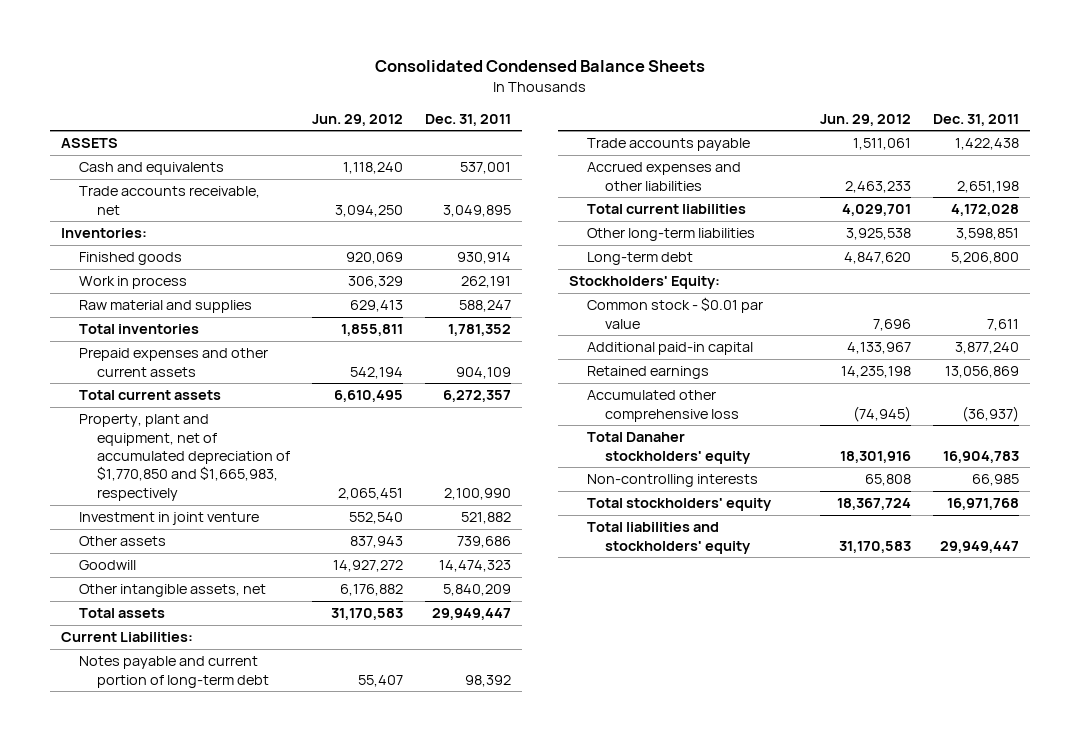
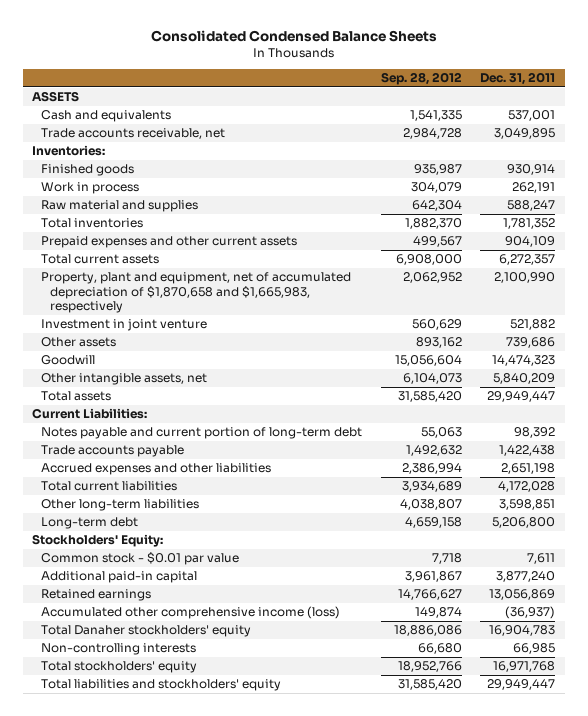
- | Jun. 29, 2012 | Dec. 31, 2011
+ | Sep. 28, 2012 | Dec. 31, 2011
- Property, plant and equipment, net of accumulated depreciation of $1,770,850 and $1,665,983, respectively | 2,065,451 | 2,100,990
+ Property, plant and equipment, net of accumulated depreciation of $1,870,658 and $1,665,983, respectively | 2,062,952 | 2,100,990
- Accumulated other comprehensive loss | (74,945) | (36,937)
+ Accumulated other comprehensive income (loss) | 149,874 | (36,937)

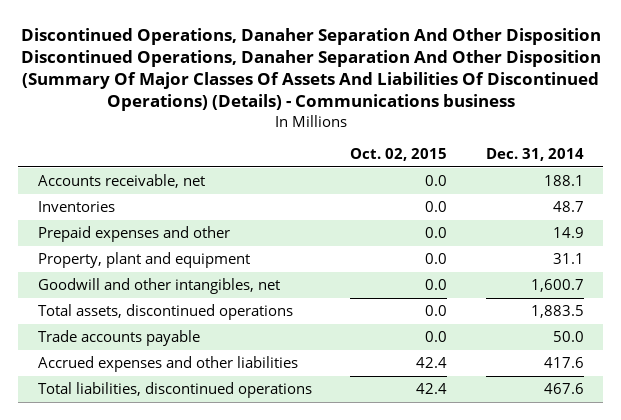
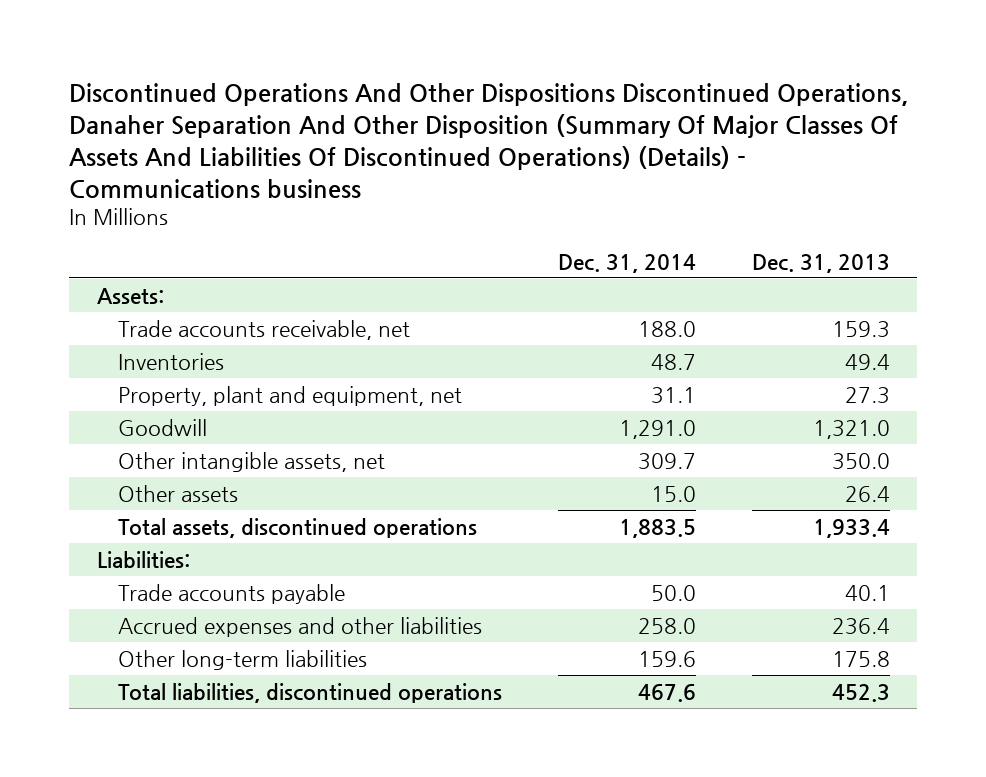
- Discontinued Operations, Danaher Separation And Other Disposition Discontinued Operations, Danaher Separation And Other Disposition (Summary Of Major Classes Of Assets And Liabilities Of Discontinued Operations) (Details) - Communications business
+ Discontinued Operations And Other Dispositions Discontinued Operations, Danaher Separation And Other Disposition (Summary Of Major Classes Of Assets And Liabilities Of Discontinued Operations) (Details) - Communications business
- | Oct. 02, 2015 | Dec. 31, 2014
+ | Dec. 31, 2014 | Dec. 31, 2013
- Accounts receivable, net | 0.0 | 188.1
+ Assets:
+ Trade accounts receivable, net | 188.0 | 159.3
- Prepaid expenses and other | 0.0 | 14.9
- Property, plant and equipment | 0.0 | 31.1
- Goodwill and other intangibles, net | 0.0 | 1,600.7
+ Property, plant and equipment, net | 31.1 | 27.3
+ Goodwill | 1,291.0 | 1,321.0
+ Other intangible assets, net | 309.7 | 350.0
+ Other assets | 15.0 | 26.4
+ Liabilities:
- Accrued expenses and other liabilities | 42.4 | 417.6
+ Accrued expenses and other liabilities | 258.0 | 236.4
+ Other long-term liabilities | 159.6 | 175.8

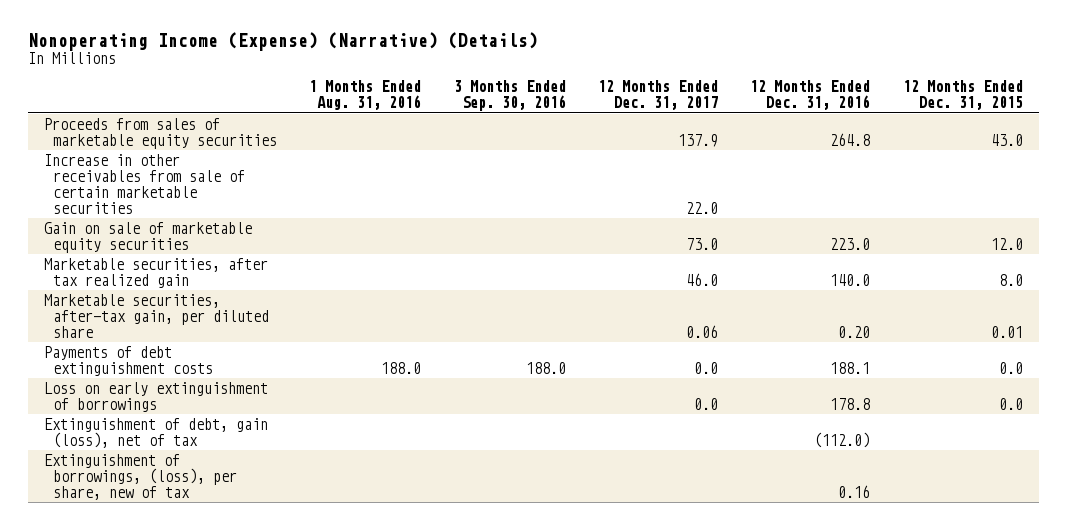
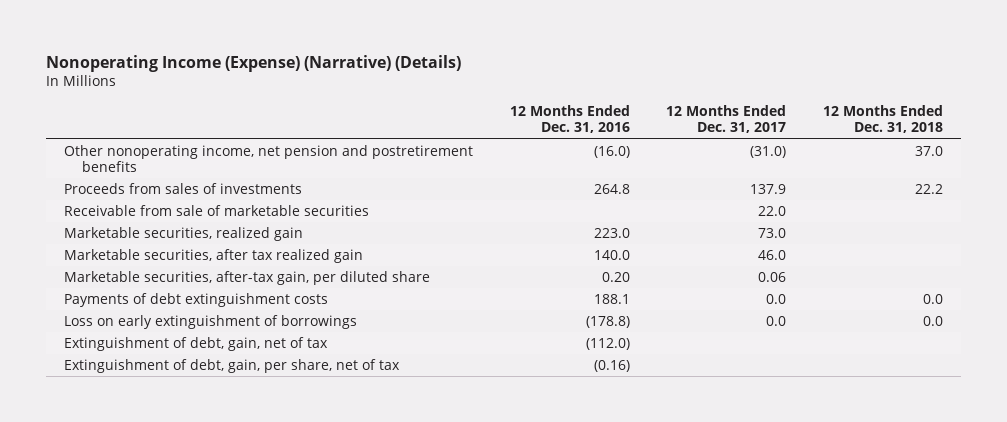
- | 1 Months Ended Aug. 31, 2016 | 3 Months Ended Sep. 30, 2016 | 12 Months Ended Dec. 31, 2017 | 12 Months Ended Dec. 31, 2016 | 12 Months Ended Dec. 31, 2015
+ | 12 Months Ended Dec. 31, 2016 | 12 Months Ended Dec. 31, 2017 | 12 Months Ended Dec. 31, 2018
- Proceeds from sales of marketable equity securities | | | 137.9 | 264.8 | 43.0
- Increase in other receivables from sale of certain marketable securities | | | 22.0 | |
- Gain on sale of marketable equity securities | | | 73.0 | 223.0 | 12.0
+ Other nonoperating income, net pension and postretirement benefits | (16.0) | (31.0) | 37.0
+ Proceeds from sales of investments | 264.8 | 137.9 | 22.2
+ Receivable from sale of marketable securities | | 22.0 |
+ Marketable securities, realized gain | 223.0 | 73.0 |
- Loss on early extinguishment of borrowings | | | 0.0 | 178.8 | 0.0
- Extinguishment of debt, gain (loss), net of tax | | | | (112.0) |
- Extinguishment of borrowings, (loss), per share, new of tax | | | | 0.16 |
+ Loss on early extinguishment of borrowings | (178.8) | 0.0 | 0.0
+ Extinguishment of debt, gain, net of tax | (112.0) | |
+ Extinguishment of debt, gain, per share, net of tax | (0.16) | |

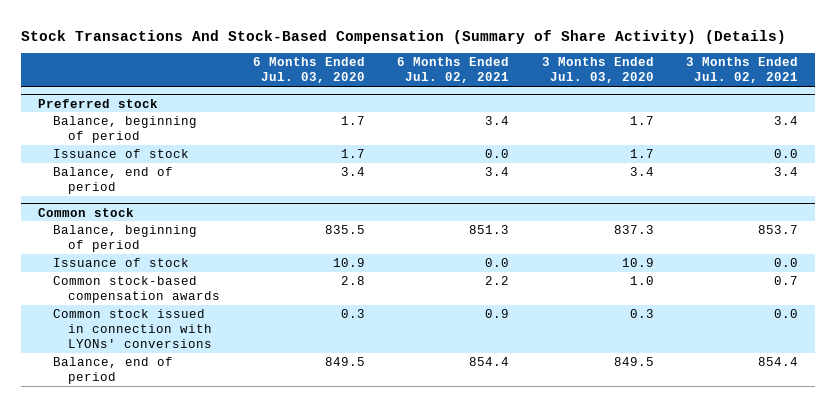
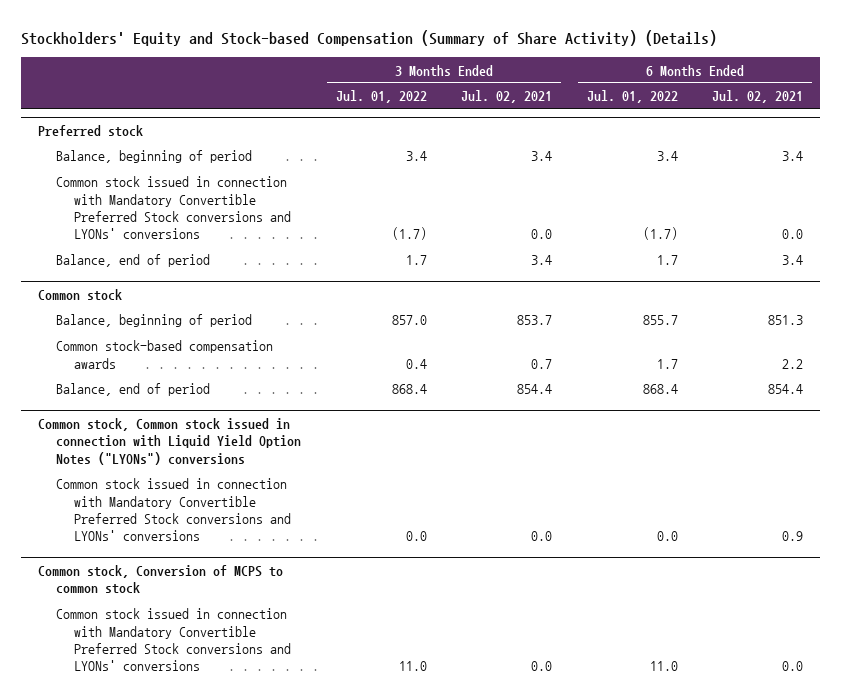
- Stock Transactions And Stock-Based Compensation (Summary of Share Activity) (Details)
+ Stockholders' Equity and Stock-based Compensation (Summary of Share Activity) (Details)
- | 6 Months Ended Jul. 03, 2020 | 6 Months Ended Jul. 02, 2021 | 3 Months Ended Jul. 03, 2020 | 3 Months Ended Jul. 02, 2021
+ | 3 Months Ended Jul. 01, 2022 | 3 Months Ended Jul. 02, 2021 | 6 Months Ended Jul. 01, 2022 | 6 Months Ended Jul. 02, 2021
@ Preferred stock
- Issuance of stock | 1.7 | 0.0 | 1.7 | 0.0
+ Common stock issued in connection with Mandatory Convertible Preferred Stock conversions and LYONs' conversions | (1.7) | 0.0 | (1.7) | 0.0
@ Common stock
- Issuance of stock | 10.9 | 0.0 | 10.9 | 0.0
- Common stock issued in connection with LYONs' conversions | 0.3 | 0.9 | 0.3 | 0.0
+ Common stock, Common stock issued in connection with Liquid Yield Option Notes ("LYONs") conversions
+ Common stock issued in connection with Mandatory Convertible Preferred Stock conversions and LYONs' conversions | 0.0 | 0.0 | 0.0 | 0.9
+ Common stock, Conversion of MCPS to common stock
+ Common stock issued in connection with Mandatory Convertible Preferred Stock conversions and LYONs' conversions | 11.0 | 0.0 | 11.0 | 0.0

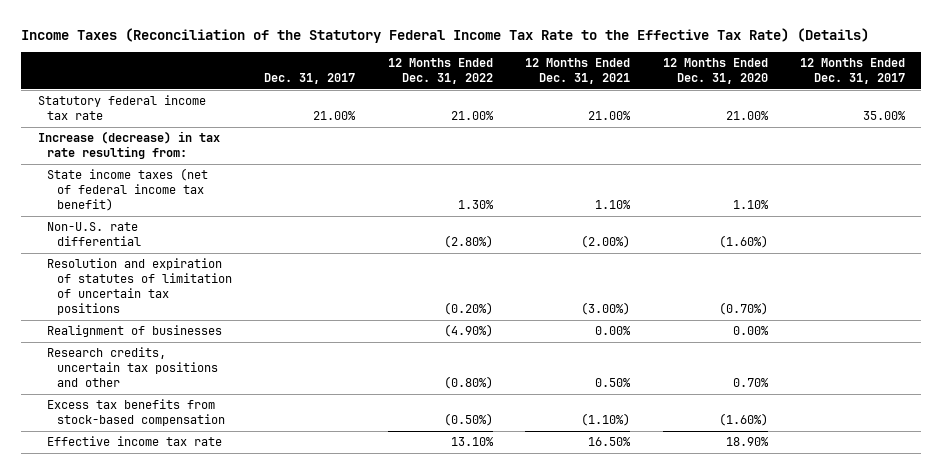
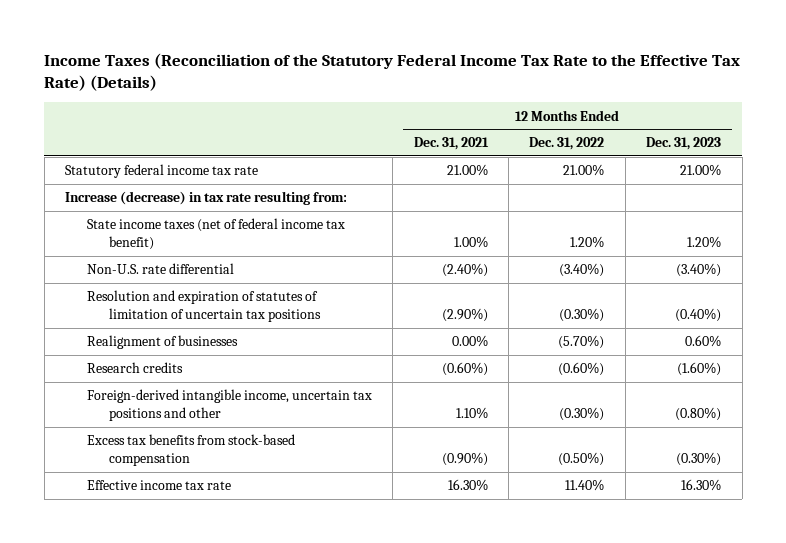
- | Dec. 31, 2017 | 12 Months Ended Dec. 31, 2022 | 12 Months Ended Dec. 31, 2021 | 12 Months Ended Dec. 31, 2020 | 12 Months Ended Dec. 31, 2017
+ | 12 Months Ended Dec. 31, 2021 | 12 Months Ended Dec. 31, 2022 | 12 Months Ended Dec. 31, 2023
- State income taxes (net of federal income tax benefit) | | 1.30% | 1.10% | 1.10% |
- Non-U.S. rate differential | | (2.80%) | (2.00%) | (1.60%) |
- Resolution and expiration of statutes of limitation of uncertain tax positions | | (0.20%) | (3.00%) | (0.70%) |
- Realignment of businesses | | (4.90%) | 0.00% | 0.00% |
- Research credits, uncertain tax positions and other | | (0.80%) | 0.50% | 0.70% |
- Excess tax benefits from stock-based compensation | | (0.50%) | (1.10%) | (1.60%) |
- Effective income tax rate | | 13.10% | 16.50% | 18.90% |
+ State income taxes (net of federal income tax benefit) | 1.00% | 1.20% | 1.20%
+ Non-U.S. rate differential | (2.40%) | (3.40%) | (3.40%)
+ Resolution and expiration of statutes of limitation of uncertain tax positions | (2.90%) | (0.30%) | (0.40%)
+ Realignment of businesses | 0.00% | (5.70%) | 0.60%
+ Research credits | (0.60%) | (0.60%) | (1.60%)
+ Foreign-derived intangible income, uncertain tax positions and other | 1.10% | (0.30%) | (0.80%)
+ Excess tax benefits from stock-based compensation | (0.90%) | (0.50%) | (0.30%)
+ Effective income tax rate | 16.30% | 11.40% | 16.30%

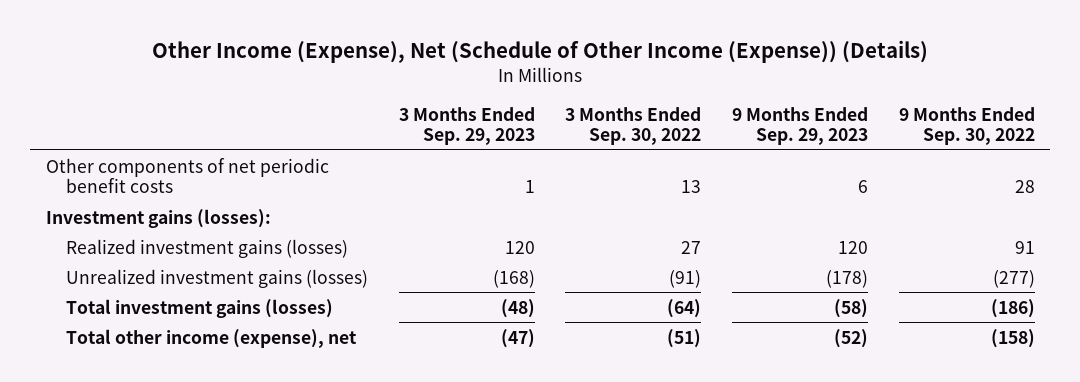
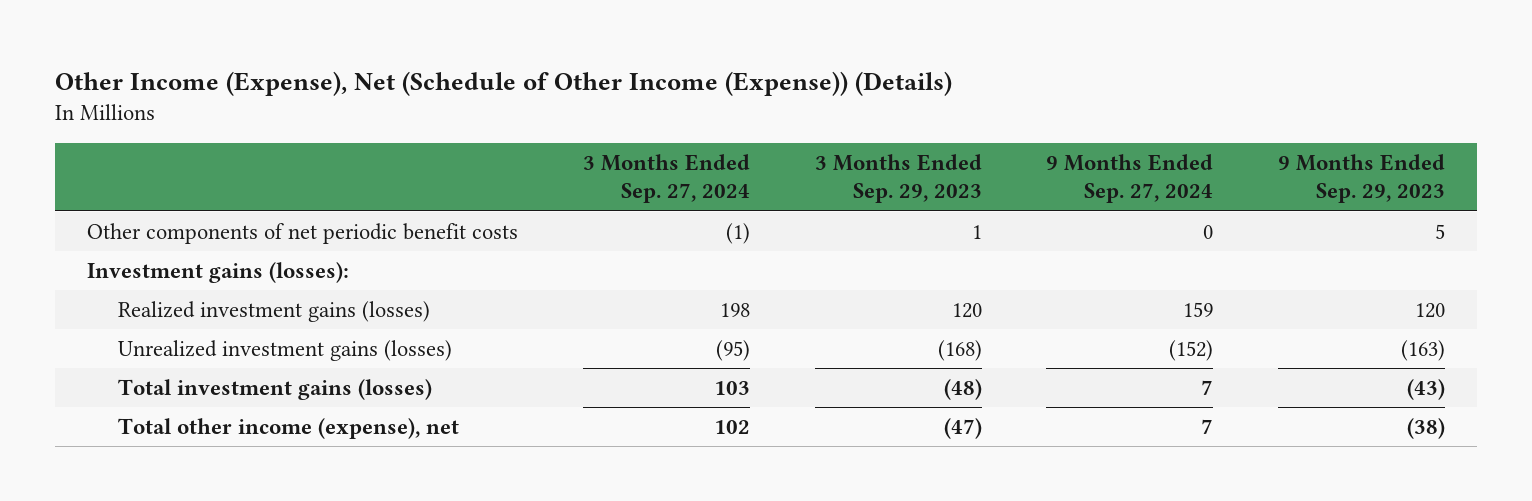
- | 3 Months Ended Sep. 29, 2023 | 3 Months Ended Sep. 30, 2022 | 9 Months Ended Sep. 29, 2023 | 9 Months Ended Sep. 30, 2022
+ | 3 Months Ended Sep. 27, 2024 | 3 Months Ended Sep. 29, 2023 | 9 Months Ended Sep. 27, 2024 | 9 Months Ended Sep. 29, 2023
- Other components of net periodic benefit costs | 1 | 13 | 6 | 28
+ Other components of net periodic benefit costs | (1) | 1 | 0 | 5
- Unrealized investment gains (losses) | (168) | (91) | (178) | (277)
- Total investment gains (losses) | (48) | (64) | (58) | (186)
- Total other income (expense), net | (47) | (51) | (52) | (158)
+ Unrealized investment gains (losses) | (95) | (168) | (152) | (163)
+ Total investment gains (losses) | 103 | (48) | 7 | (43)
+ Total other income (expense), net | 102 | (47) | 7 | (38)

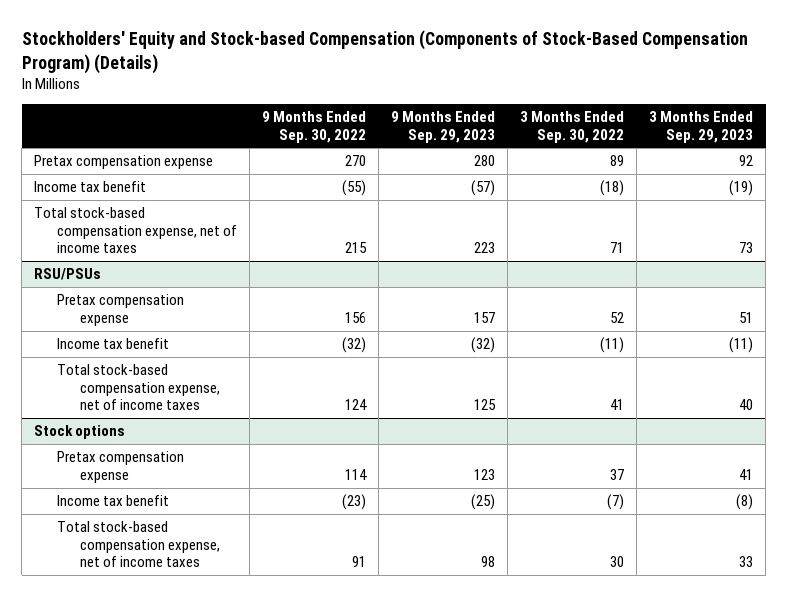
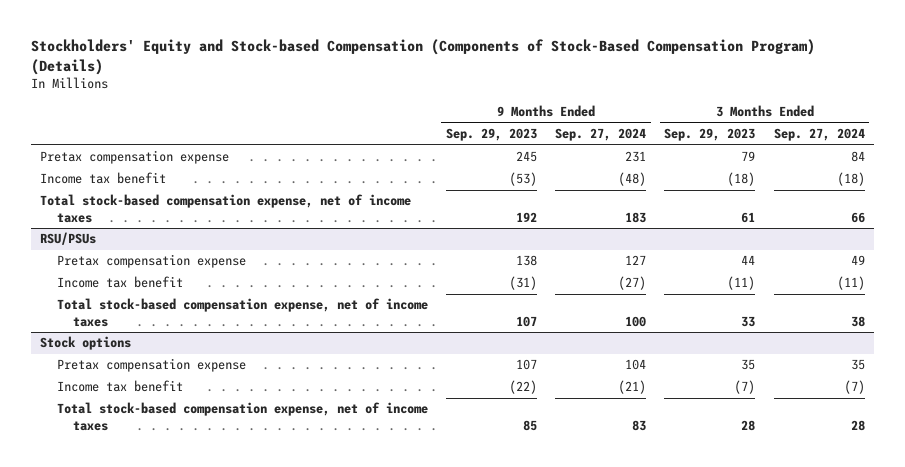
- | 9 Months Ended Sep. 30, 2022 | 9 Months Ended Sep. 29, 2023 | 3 Months Ended Sep. 30, 2022 | 3 Months Ended Sep. 29, 2023
+ | 9 Months Ended Sep. 29, 2023 | 9 Months Ended Sep. 27, 2024 | 3 Months Ended Sep. 29, 2023 | 3 Months Ended Sep. 27, 2024
- Pretax compensation expense | 270 | 280 | 89 | 92
- Income tax benefit | (55) | (57) | (18) | (19)
- Total stock-based compensation expense, net of income taxes | 215 | 223 | 71 | 73
+ Pretax compensation expense | 245 | 231 | 79 | 84
+ Income tax benefit | (53) | (48) | (18) | (18)
+ Total stock-based compensation expense, net of income taxes | 192 | 183 | 61 | 66
@ RSU/PSUs
- Pretax compensation expense | 156 | 157 | 52 | 51
- Income tax benefit | (32) | (32) | (11) | (11)
- Total stock-based compensation expense, net of income taxes | 124 | 125 | 41 | 40
+ Pretax compensation expense | 138 | 127 | 44 | 49
+ Income tax benefit | (31) | (27) | (11) | (11)
+ Total stock-based compensation expense, net of income taxes | 107 | 100 | 33 | 38
@ Stock options
- Pretax compensation expense | 114 | 123 | 37 | 41
- Income tax benefit | (23) | (25) | (7) | (8)
- Total stock-based compensation expense, net of income taxes | 91 | 98 | 30 | 33
+ Pretax compensation expense | 107 | 104 | 35 | 35
+ Income tax benefit | (22) | (21) | (7) | (7)
+ Total stock-based compensation expense, net of income taxes | 85 | 83 | 28 | 28

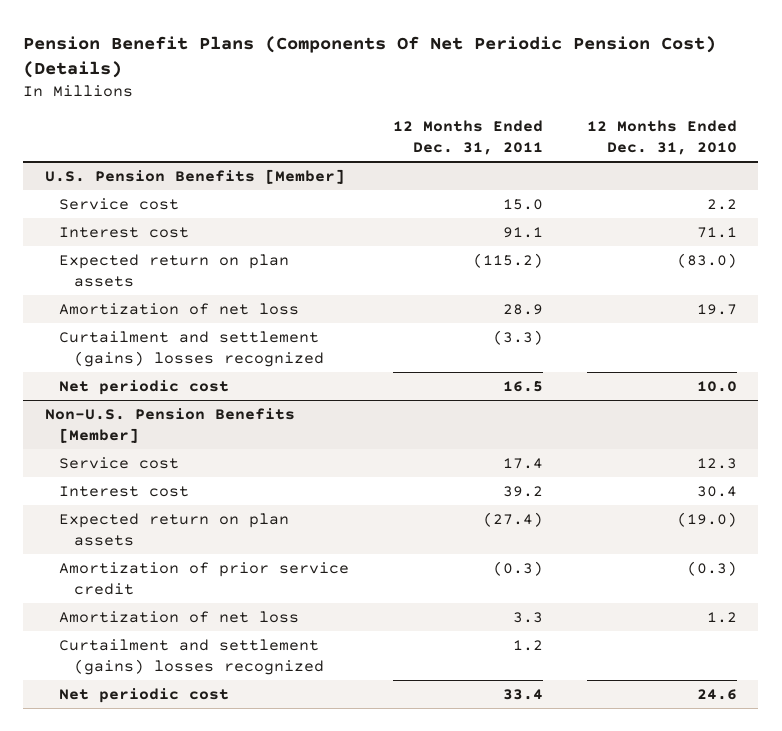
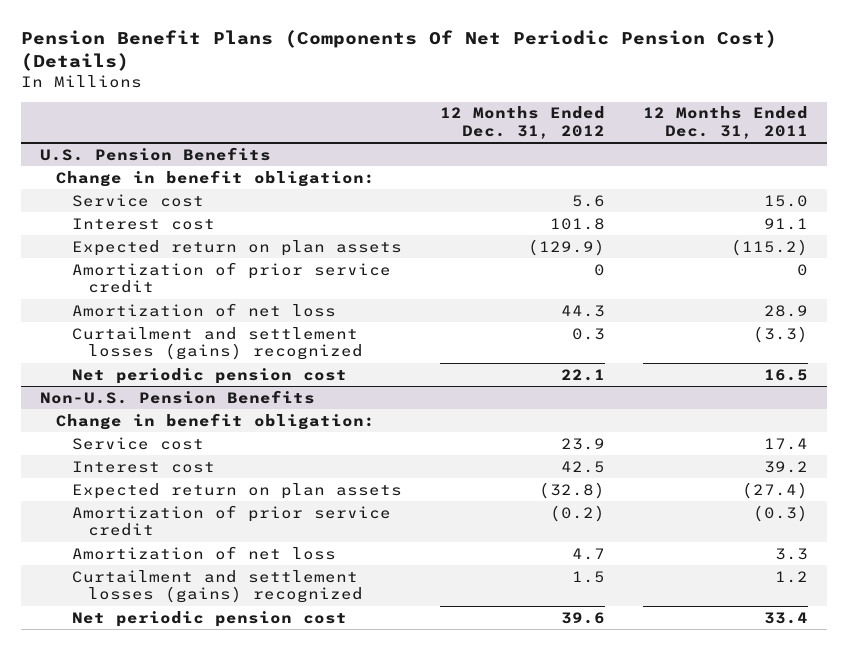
- | 12 Months Ended Dec. 31, 2011 | 12 Months Ended Dec. 31, 2010
+ | 12 Months Ended Dec. 31, 2012 | 12 Months Ended Dec. 31, 2011
- U.S. Pension Benefits [Member]
+ U.S. Pension Benefits
+ Change in benefit obligation:
+ Amortization of prior service credit | 0 | 0
- Curtailment and settlement (gains) losses recognized | (3.3) |
- Net periodic cost | 16.5 | 10.0
- Non-U.S. Pension Benefits [Member]
+ Curtailment and settlement losses (gains) recognized | 0.3 | (3.3)
+ Net periodic pension cost | 22.1 | 16.5
+ Non-U.S. Pension Benefits
+ Change in benefit obligation:
- Curtailment and settlement (gains) losses recognized | 1.2 |
- Net periodic cost | 33.4 | 24.6
+ Curtailment and settlement losses (gains) recognized | 1.5 | 1.2
+ Net periodic pension cost | 39.6 | 33.4

